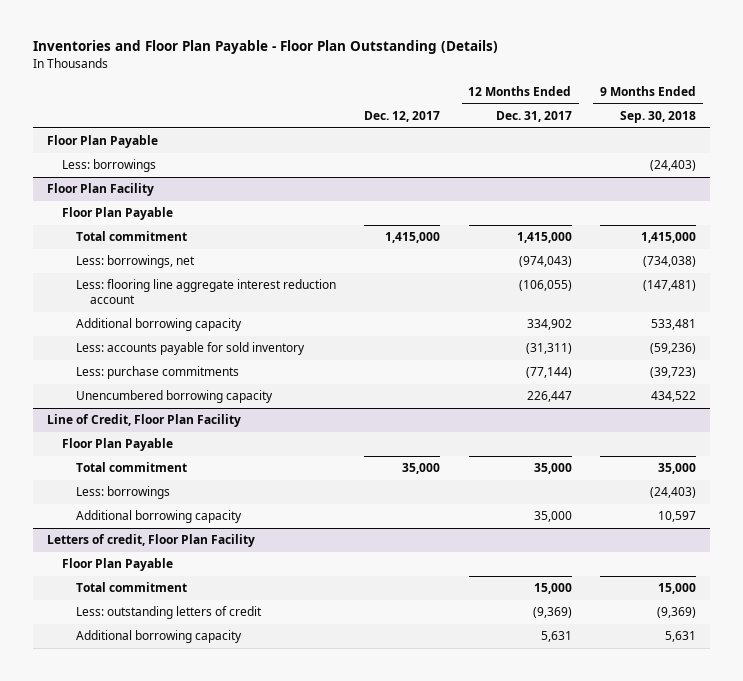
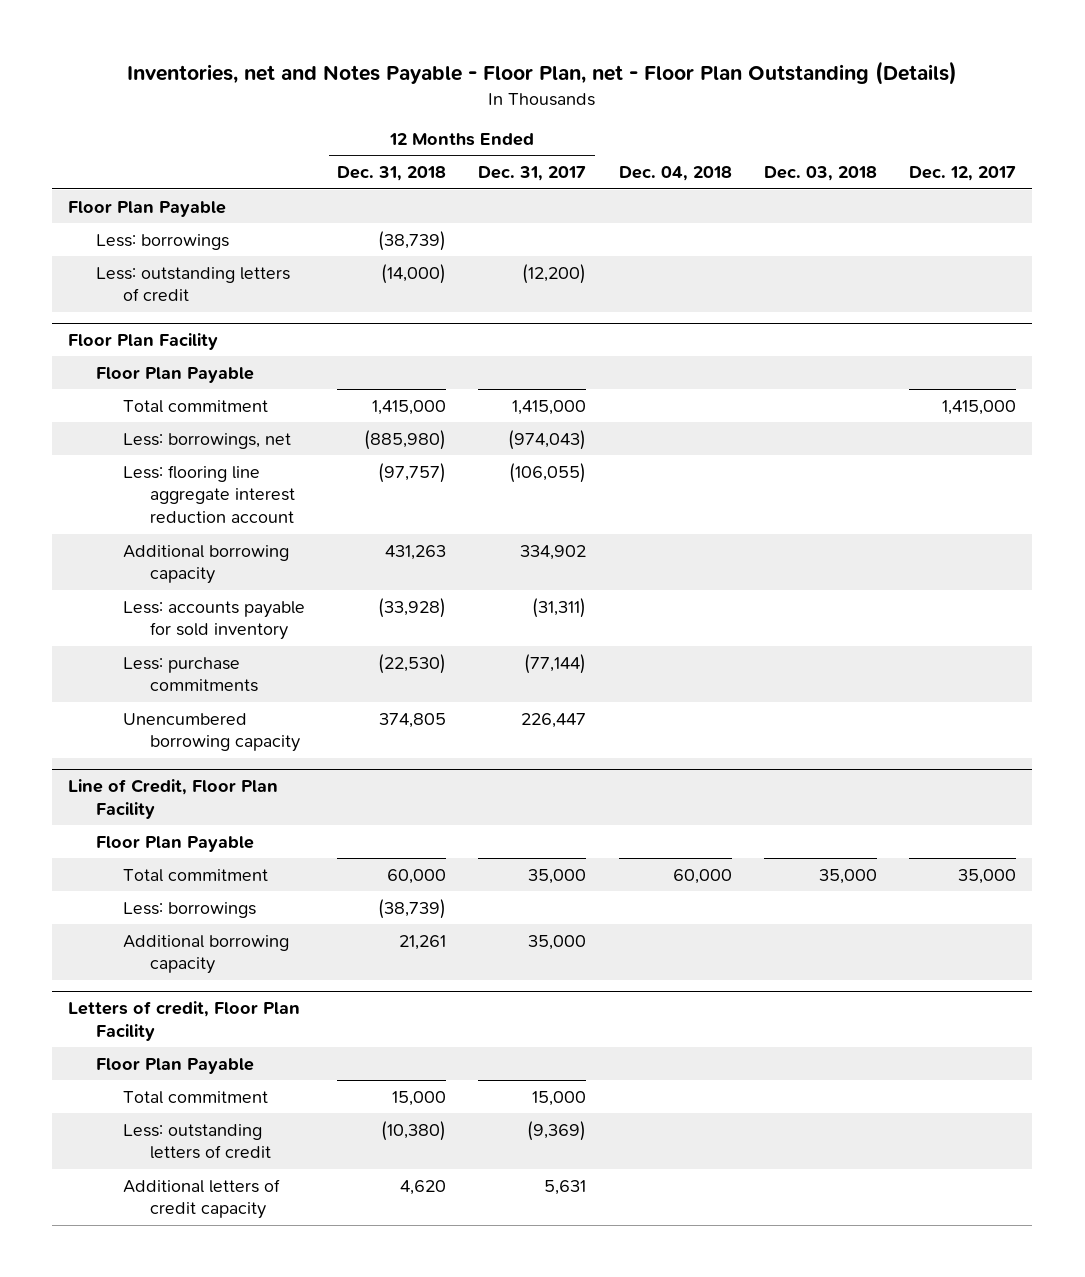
- Inventories and Floor Plan Payable - Floor Plan Outstanding (Details)
+ Inventories, net and Notes Payable - Floor Plan, net - Floor Plan Outstanding (Details)
- | Dec. 12, 2017 | 12 Months Ended Dec. 31, 2017 | 9 Months Ended Sep. 30, 2018
+ | 12 Months Ended Dec. 31, 2018 | 12 Months Ended Dec. 31, 2017 | Dec. 04, 2018 | Dec. 03, 2018 | Dec. 12, 2017
+ Less: outstanding letters of credit | (14,000) | (12,200) | | |
@ Letters of credit, Floor Plan Facility
- Additional borrowing capacity | | 5,631 | 5,631
+ Additional letters of credit capacity | 4,620 | 5,631 | | |

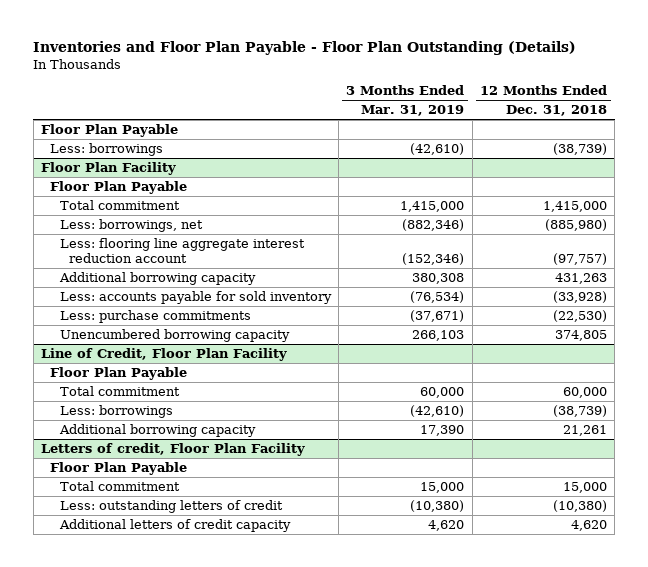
- Inventories, net and Notes Payable - Floor Plan, net - Floor Plan Outstanding (Details)
+ Inventories and Floor Plan Payable - Floor Plan Outstanding (Details)
- | 12 Months Ended Dec. 31, 2018 | 12 Months Ended Dec. 31, 2017 | Dec. 04, 2018 | Dec. 03, 2018 | Dec. 12, 2017
+ | 3 Months Ended Mar. 31, 2019 | 12 Months Ended Dec. 31, 2018
- Less: outstanding letters of credit | (14,000) | (12,200) | | |

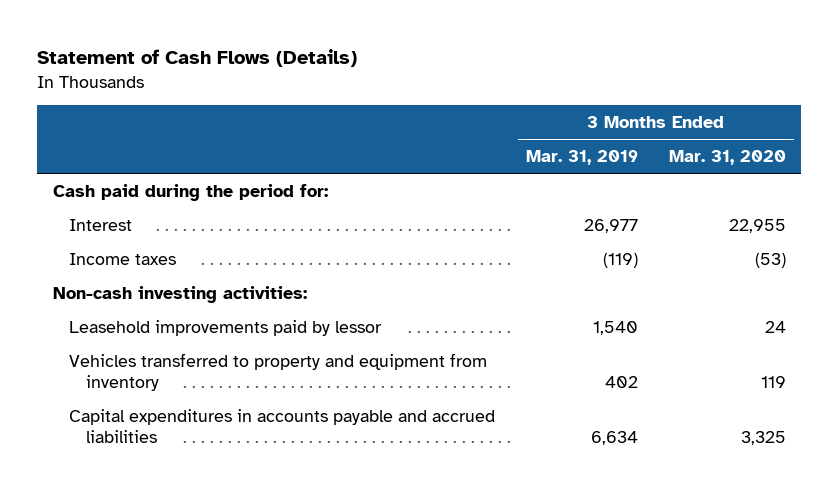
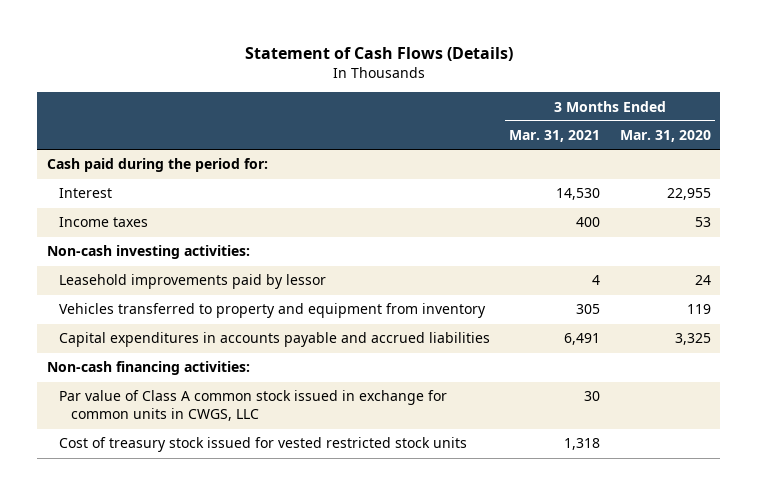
- | 3 Months Ended Mar. 31, 2019 | 3 Months Ended Mar. 31, 2020
+ | 3 Months Ended Mar. 31, 2021 | 3 Months Ended Mar. 31, 2020
- Income taxes | (119) | (53)
+ Income taxes | 400 | 53
+ Non-cash financing activities:
+ Par value of Class A common stock issued in exchange for common units in CWGS, LLC | 30 |
+ Cost of treasury stock issued for vested restricted stock units | 1,318 |

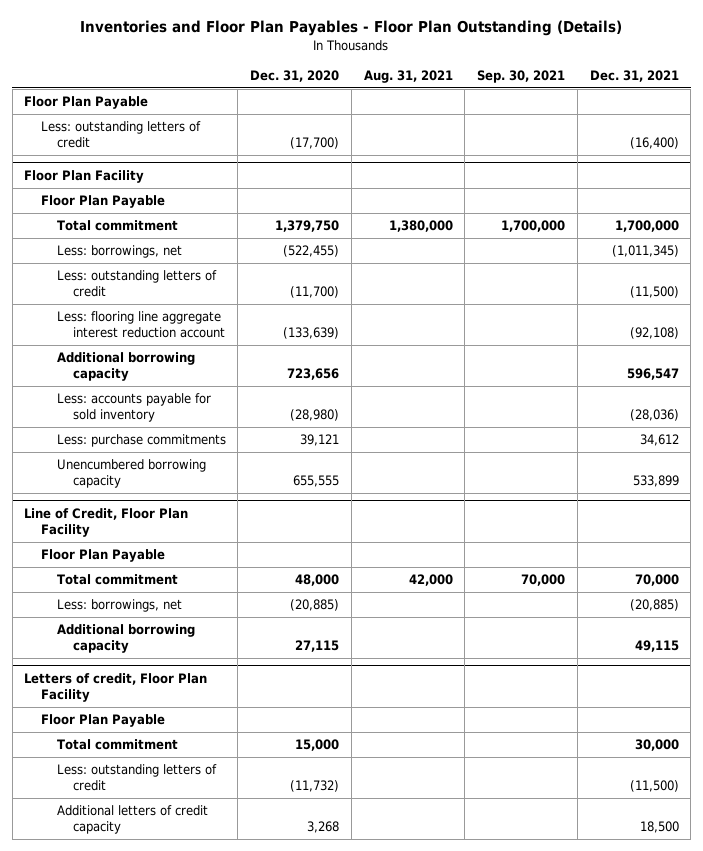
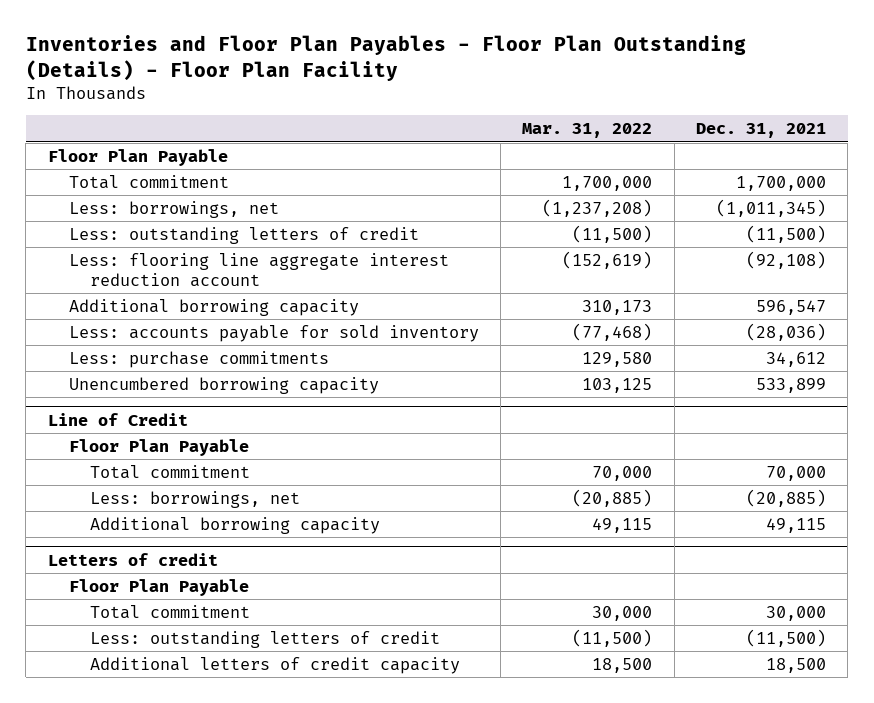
- Inventories and Floor Plan Payables - Floor Plan Outstanding (Details)
+ Inventories and Floor Plan Payables - Floor Plan Outstanding (Details) - Floor Plan Facility
- | Dec. 31, 2020 | Aug. 31, 2021 | Sep. 30, 2021 | Dec. 31, 2021
+ | Mar. 31, 2022 | Dec. 31, 2021
- Less: outstanding letters of credit | (17,700) | | | (16,400)
- Floor Plan Facility
- Floor Plan Payable
- Line of Credit, Floor Plan Facility
+ Line of Credit
- Letters of credit, Floor Plan Facility
+ Letters of credit

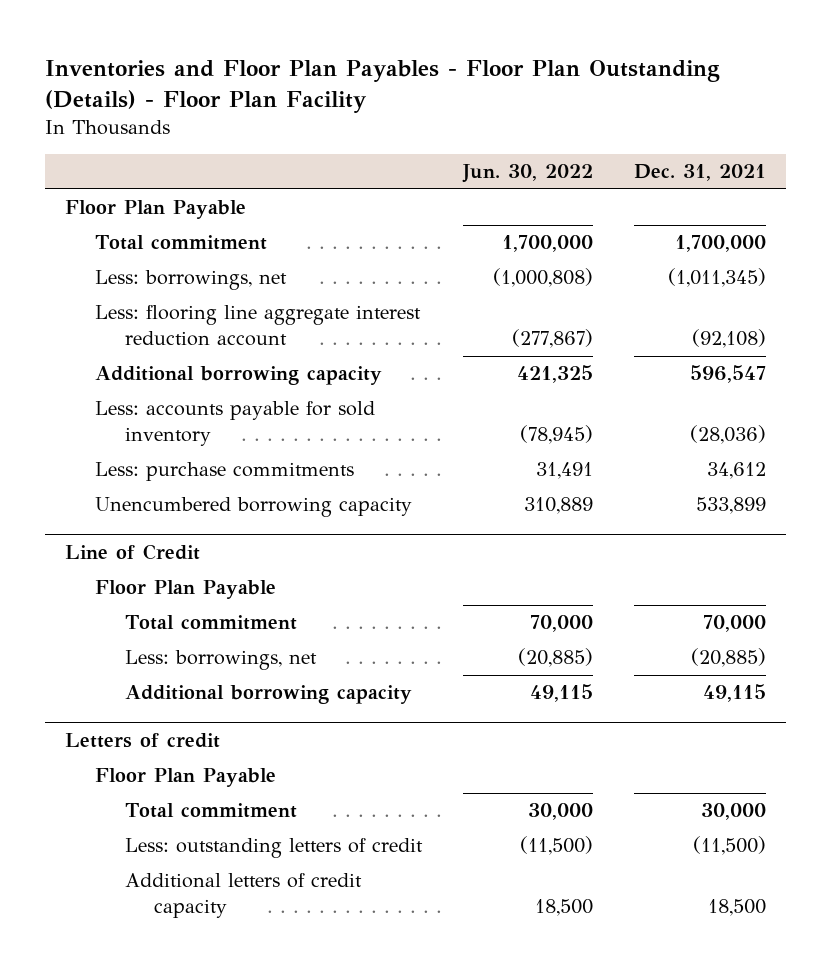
- | Mar. 31, 2022 | Dec. 31, 2021
+ | Jun. 30, 2022 | Dec. 31, 2021
- Less: outstanding letters of credit | (11,500) | (11,500)

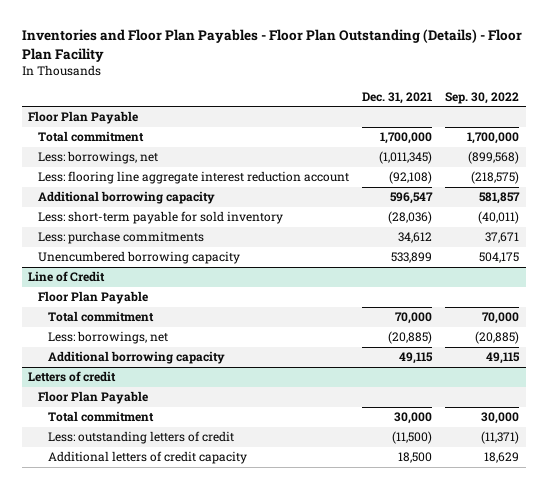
- | Jun. 30, 2022 | Dec. 31, 2021
+ | Dec. 31, 2021 | Sep. 30, 2022
- Less: accounts payable for sold inventory | (78,945) | (28,036)
+ Less: short-term payable for sold inventory | (28,036) | (40,011)

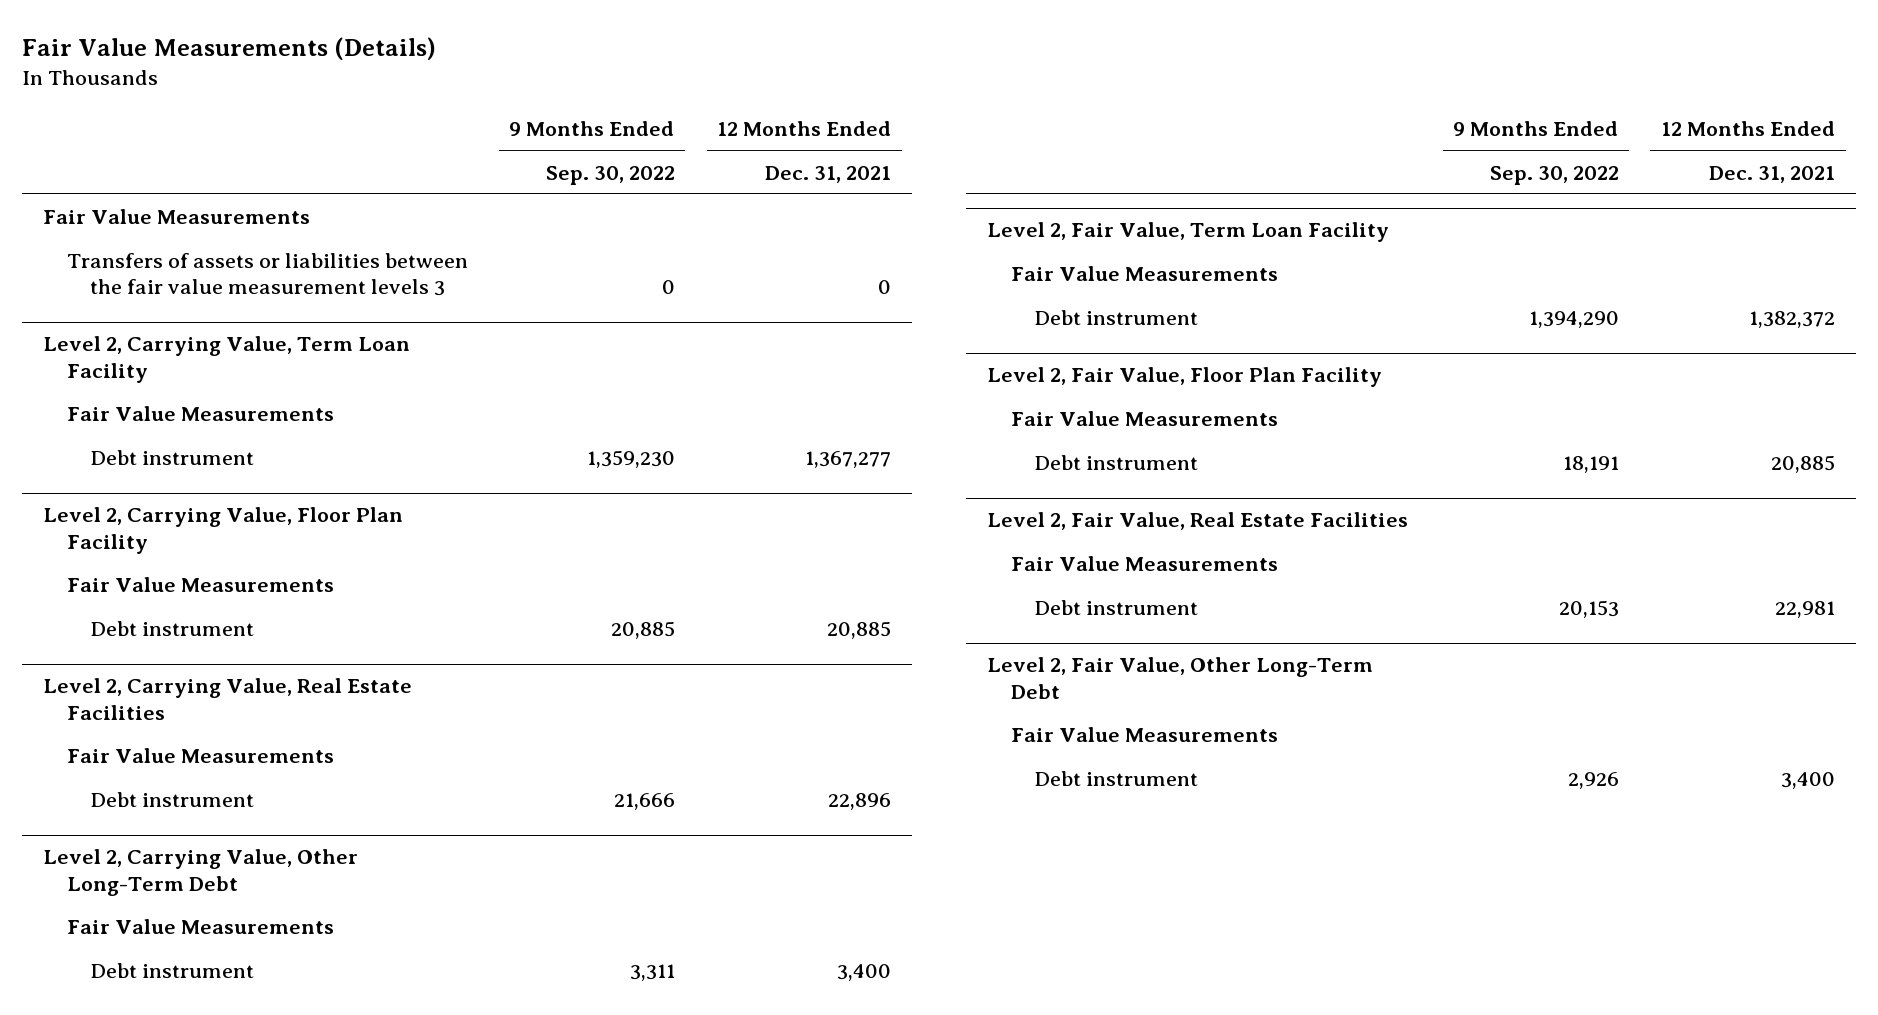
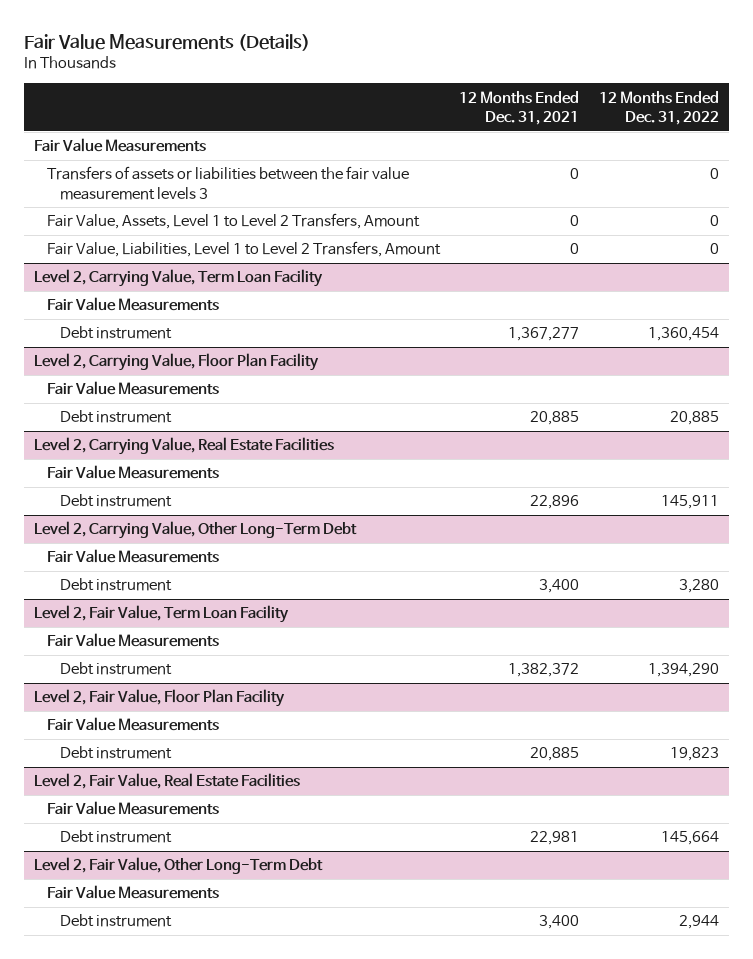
- | 9 Months Ended Sep. 30, 2022 | 12 Months Ended Dec. 31, 2021
+ | 12 Months Ended Dec. 31, 2021 | 12 Months Ended Dec. 31, 2022
+ Fair Value, Assets, Level 1 to Level 2 Transfers, Amount | 0 | 0
+ Fair Value, Liabilities, Level 1 to Level 2 Transfers, Amount | 0 | 0

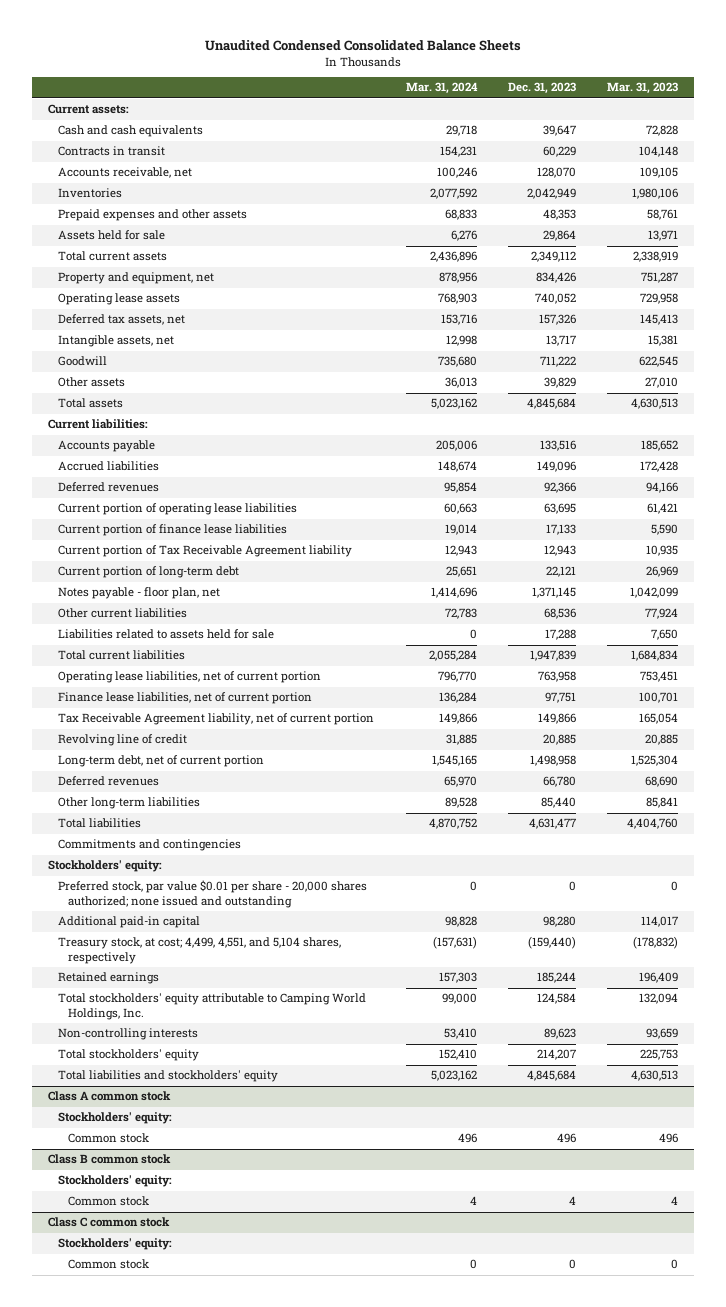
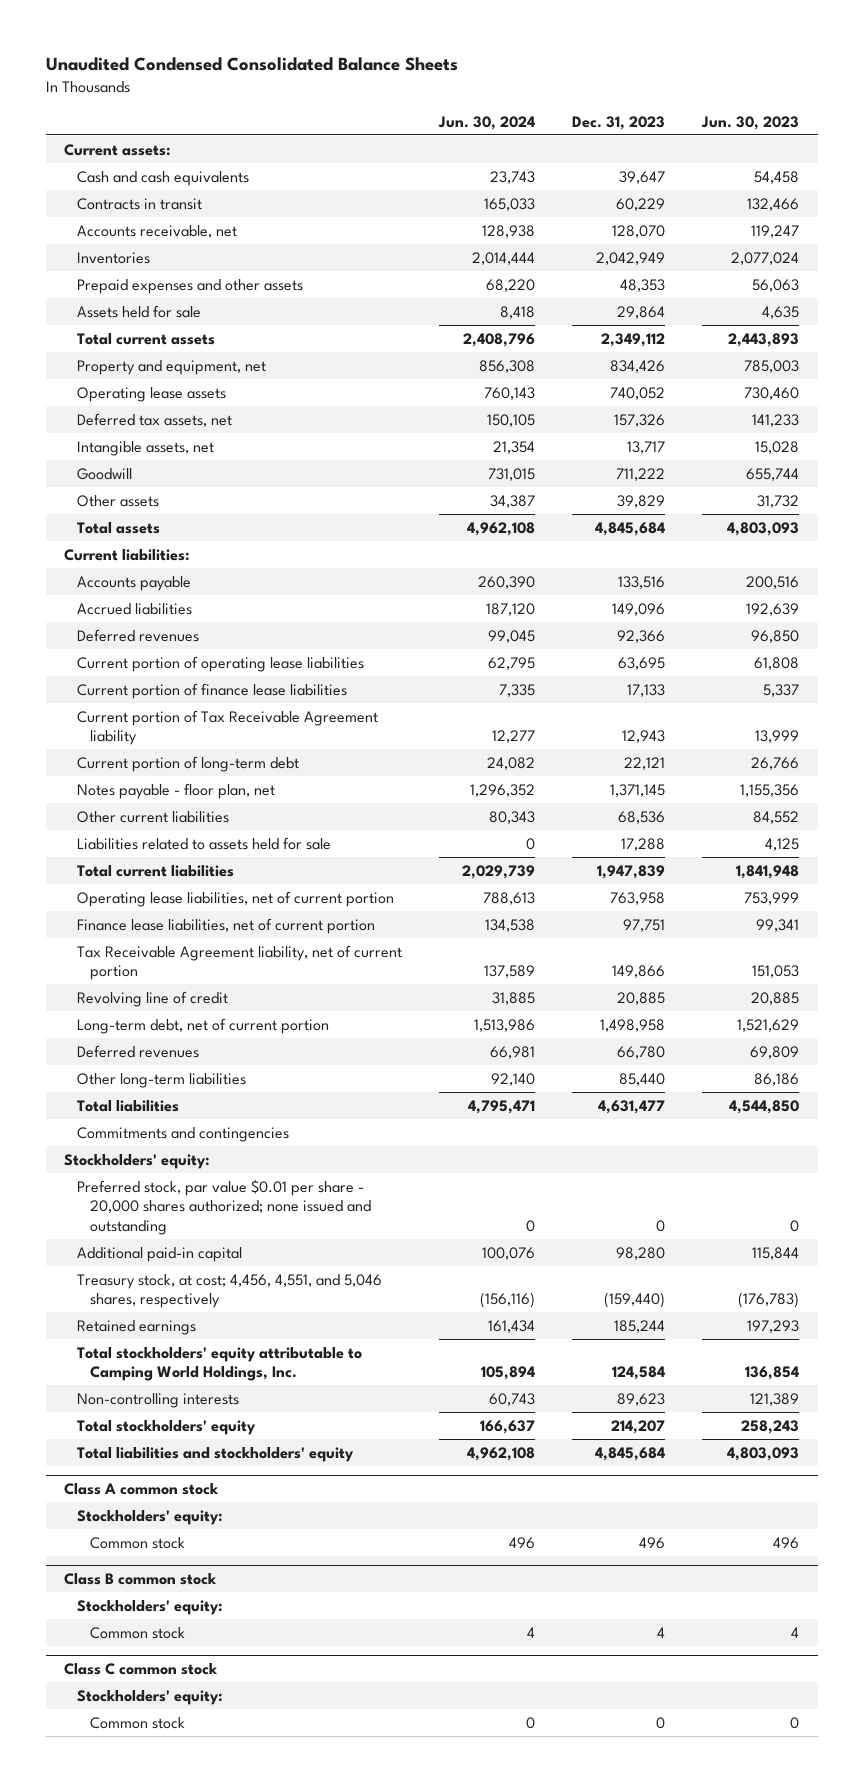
- | Mar. 31, 2024 | Dec. 31, 2023 | Mar. 31, 2023
+ | Jun. 30, 2024 | Dec. 31, 2023 | Jun. 30, 2023
- Treasury stock, at cost; 4,499, 4,551, and 5,104 shares, respectively | (157,631) | (159,440) | (178,832)
+ Treasury stock, at cost; 4,456, 4,551, and 5,046 shares, respectively | (156,116) | (159,440) | (176,783)

